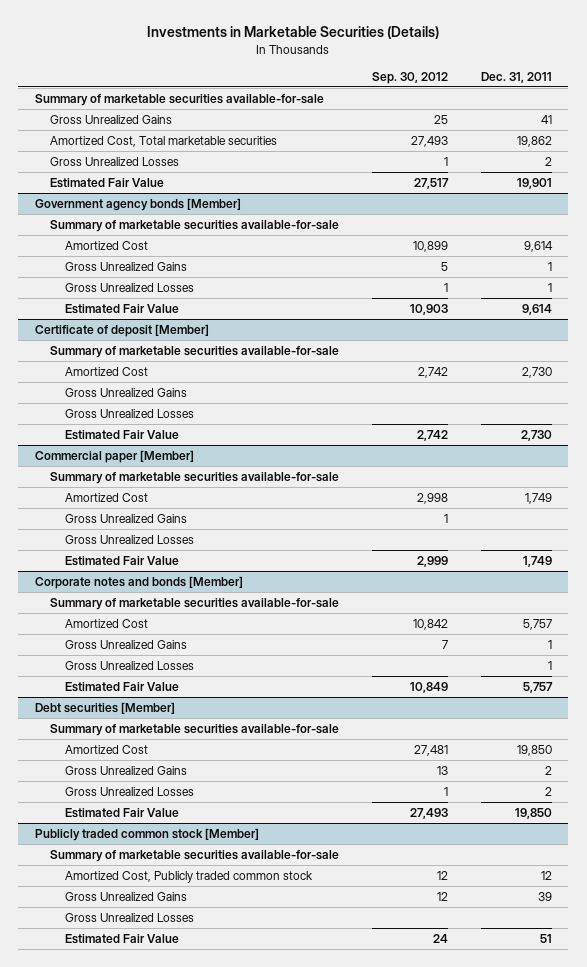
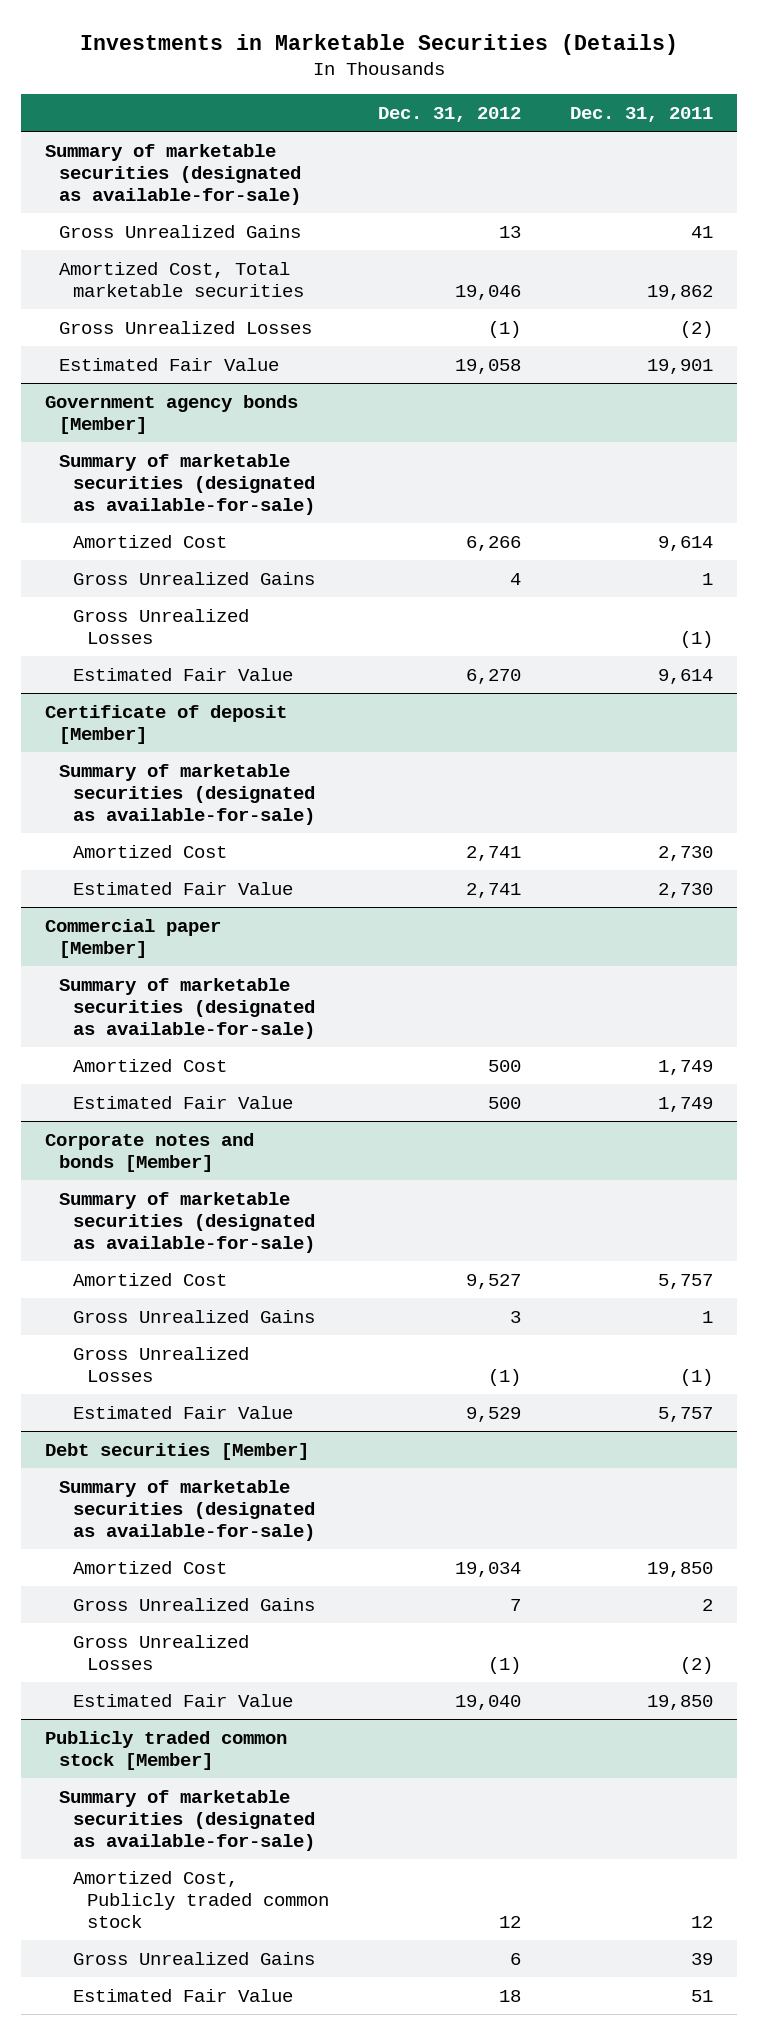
- | Sep. 30, 2012 | Dec. 31, 2011
+ | Dec. 31, 2012 | Dec. 31, 2011
- Summary of marketable securities available-for-sale
+ Summary of marketable securities (designated as available-for-sale)
- Gross Unrealized Losses | 1 | 2
+ Gross Unrealized Losses | (1) | (2)
@ Government agency bonds [Member]
- Summary of marketable securities available-for-sale
+ Summary of marketable securities (designated as available-for-sale)
- Gross Unrealized Losses | 1 | 1
+ Gross Unrealized Losses | | (1)
@ Certificate of deposit [Member]
- Summary of marketable securities available-for-sale
+ Summary of marketable securities (designated as available-for-sale)
- Gross Unrealized Gains
- Gross Unrealized Losses
@ Commercial paper [Member]
- Summary of marketable securities available-for-sale
+ Summary of marketable securities (designated as available-for-sale)
- Gross Unrealized Gains | 1 |
- Gross Unrealized Losses
@ Corporate notes and bonds [Member]
- Summary of marketable securities available-for-sale
+ Summary of marketable securities (designated as available-for-sale)
- Gross Unrealized Losses | | 1
+ Gross Unrealized Losses | (1) | (1)
@ Debt securities [Member]
- Summary of marketable securities available-for-sale
+ Summary of marketable securities (designated as available-for-sale)
- Gross Unrealized Losses | 1 | 2
+ Gross Unrealized Losses | (1) | (2)
@ Publicly traded common stock [Member]
- Summary of marketable securities available-for-sale
+ Summary of marketable securities (designated as available-for-sale)
- Gross Unrealized Losses

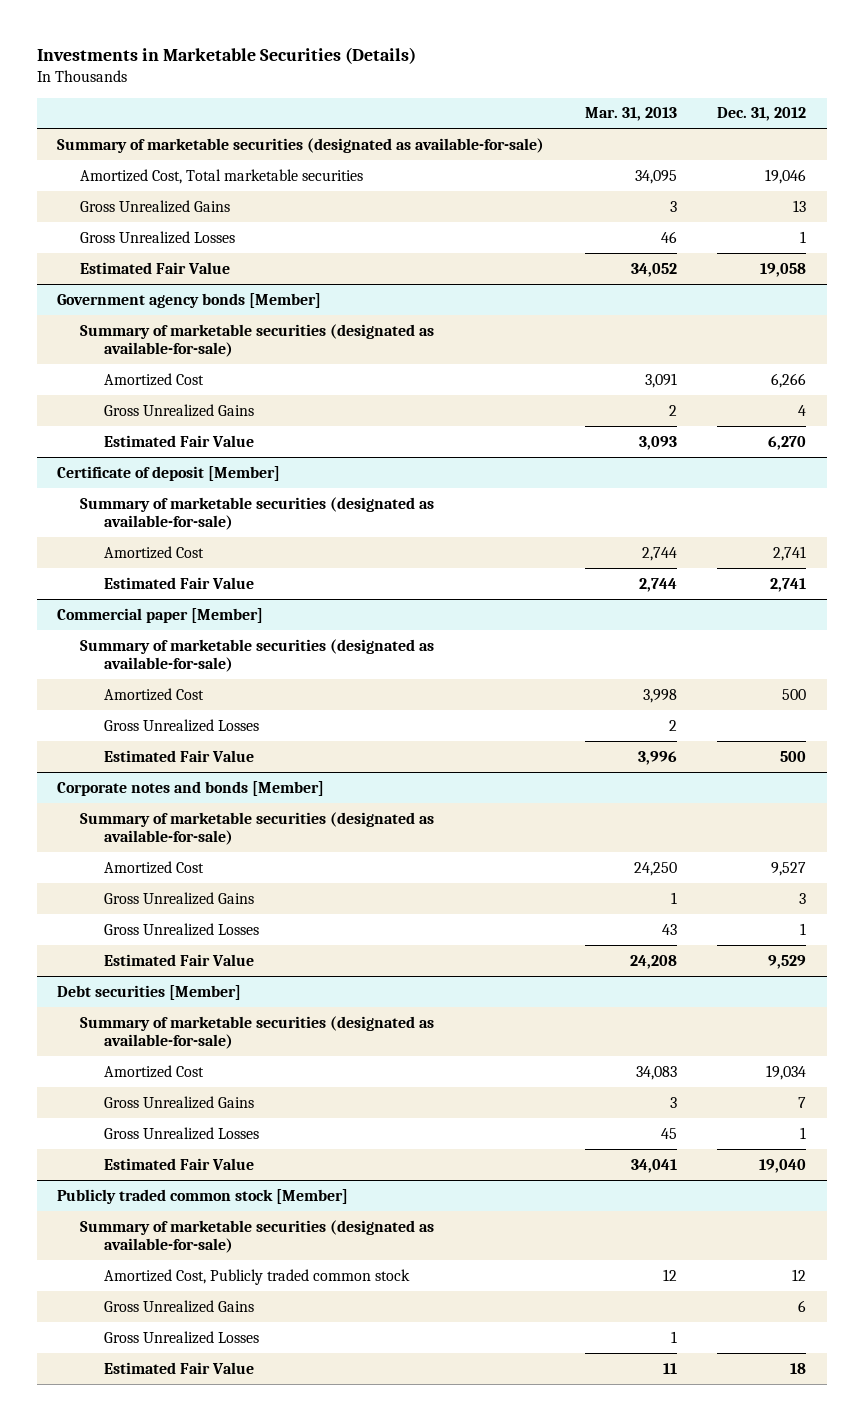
- | Dec. 31, 2012 | Dec. 31, 2011
+ | Mar. 31, 2013 | Dec. 31, 2012
- Gross Unrealized Losses | (1) | (2)
moved down: Gross Unrealized Gains | 3 | 13
+ Gross Unrealized Losses | 46 | 1
@ Government agency bonds [Member]
- Gross Unrealized Losses | | (1)
@ Commercial paper [Member]
+ Gross Unrealized Losses | 2 |
@ Corporate notes and bonds [Member]
- Gross Unrealized Losses | (1) | (1)
+ Gross Unrealized Losses | 43 | 1
@ Debt securities [Member]
- Gross Unrealized Losses | (1) | (2)
+ Gross Unrealized Losses | 45 | 1
@ Publicly traded common stock [Member]
+ Gross Unrealized Losses | 1 |

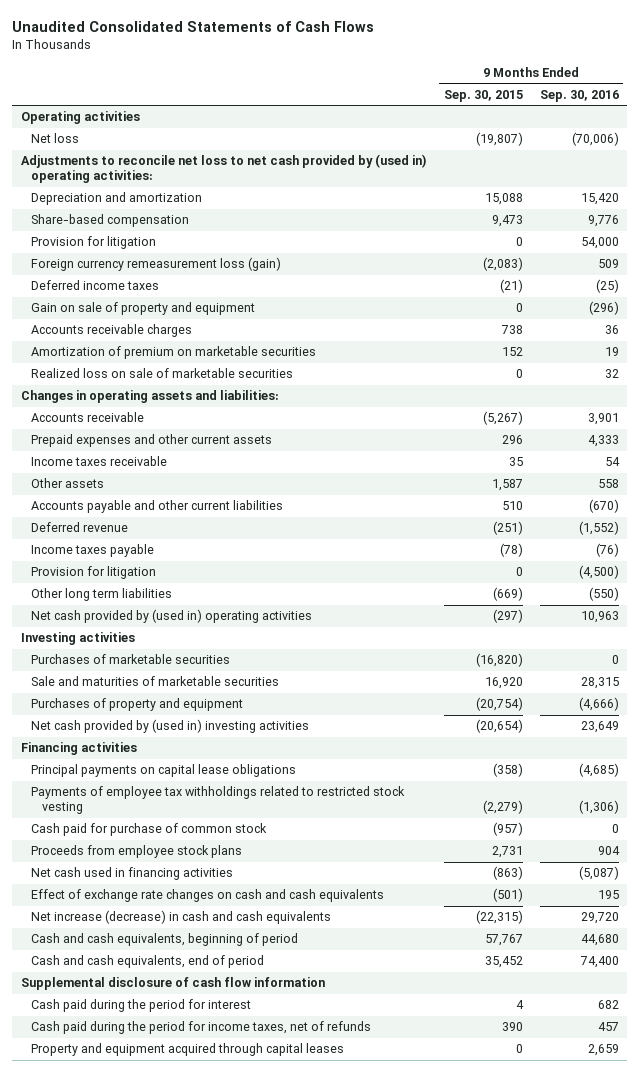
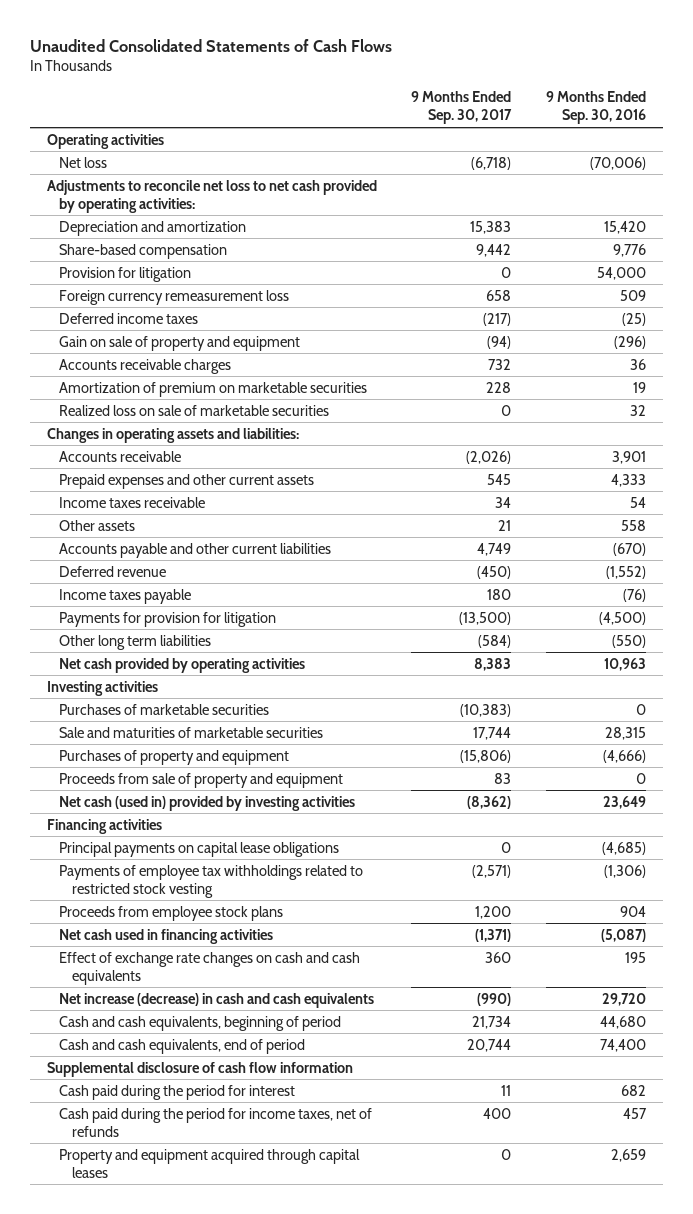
- | 9 Months Ended Sep. 30, 2015 | 9 Months Ended Sep. 30, 2016
+ | 9 Months Ended Sep. 30, 2017 | 9 Months Ended Sep. 30, 2016
- Adjustments to reconcile net loss to net cash provided by (used in) operating activities:
+ Adjustments to reconcile net loss to net cash provided by operating activities:
- Foreign currency remeasurement loss (gain) | (2,083) | 509
+ Foreign currency remeasurement loss | 658 | 509
- Provision for litigation | 0 | (4,500)
+ Payments for provision for litigation | (13,500) | (4,500)
- Net cash provided by (used in) operating activities | (297) | 10,963
+ Net cash provided by operating activities | 8,383 | 10,963
- Net cash provided by (used in) investing activities | (20,654) | 23,649
+ Proceeds from sale of property and equipment | 83 | 0
+ Net cash (used in) provided by investing activities | (8,362) | 23,649
- Cash paid for purchase of common stock | (957) | 0

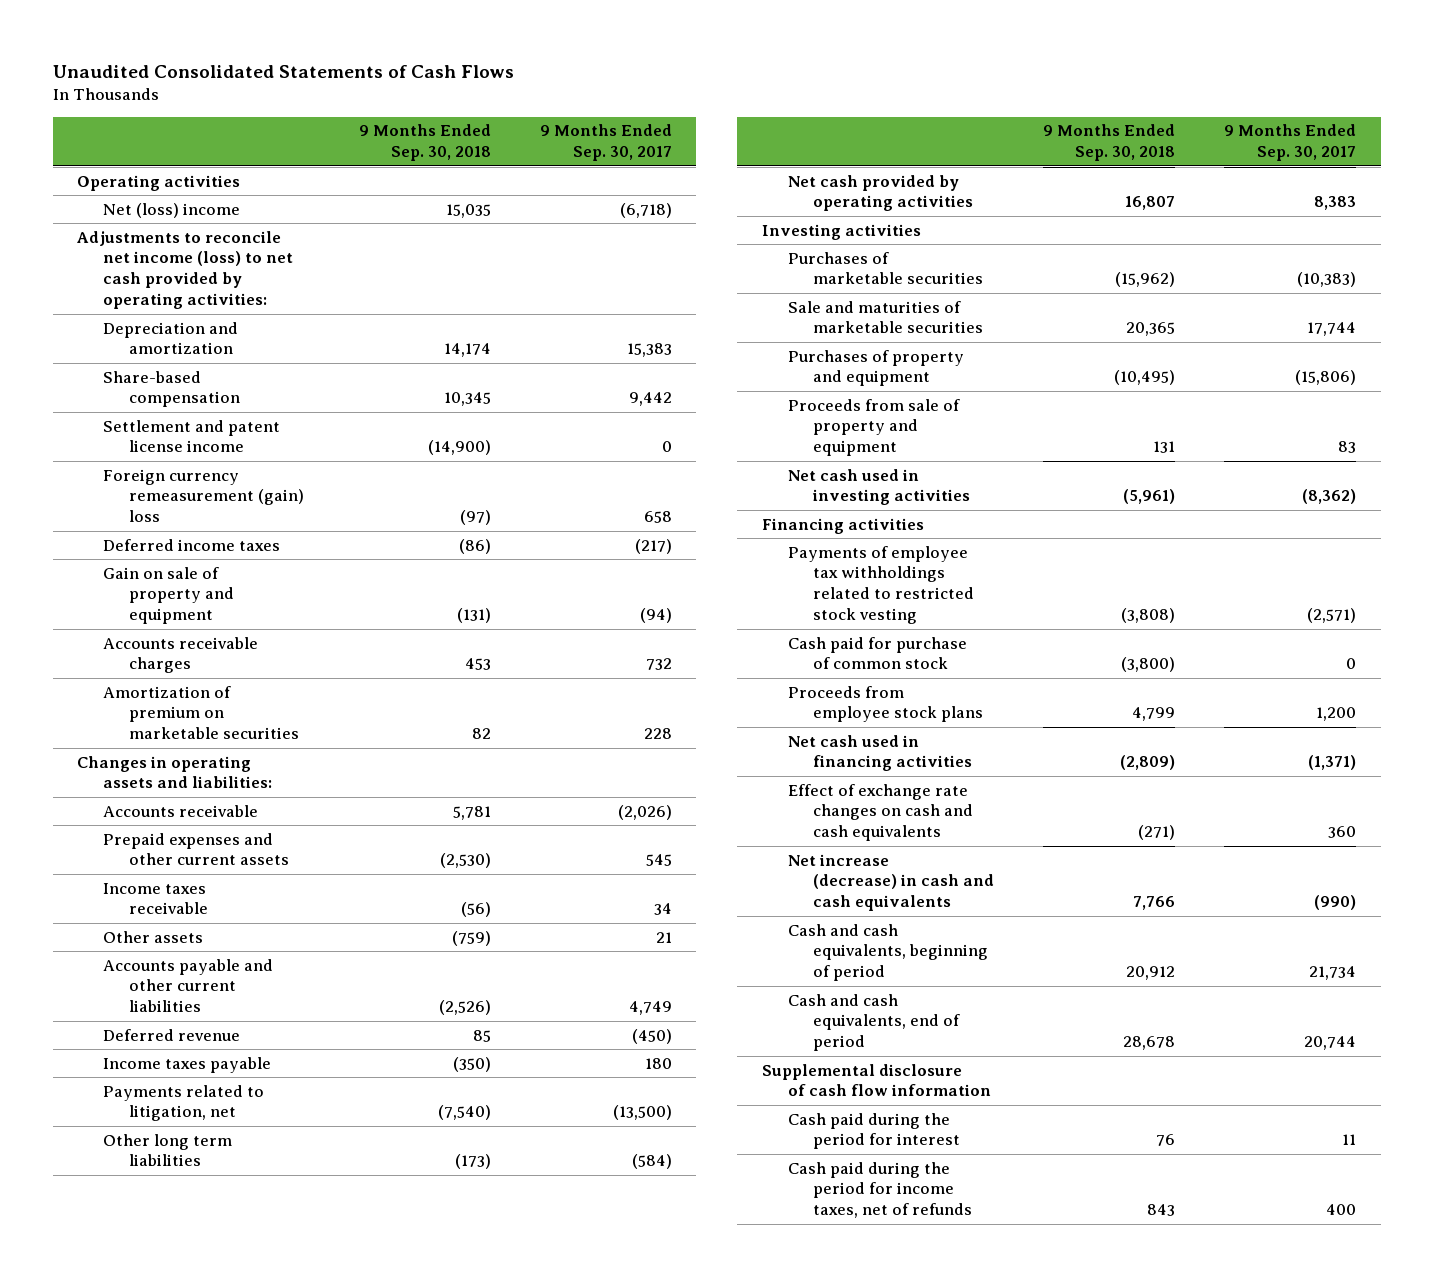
- | 9 Months Ended Sep. 30, 2017 | 9 Months Ended Sep. 30, 2016
+ | 9 Months Ended Sep. 30, 2018 | 9 Months Ended Sep. 30, 2017
- Net loss | (6,718) | (70,006)
- Adjustments to reconcile net loss to net cash provided by operating activities:
+ Net (loss) income | 15,035 | (6,718)
+ Adjustments to reconcile net income (loss) to net cash provided by operating activities:
- Provision for litigation | 0 | 54,000
- Foreign currency remeasurement loss | 658 | 509
+ Settlement and patent license income | (14,900) | 0
+ Foreign currency remeasurement (gain) loss | (97) | 658
- Realized loss on sale of marketable securities | 0 | 32
- Payments for provision for litigation | (13,500) | (4,500)
+ Payments related to litigation, net | (7,540) | (13,500)
- Net cash (used in) provided by investing activities | (8,362) | 23,649
+ Net cash used in investing activities | (5,961) | (8,362)
- Principal payments on capital lease obligations | 0 | (4,685)
+ Cash paid for purchase of common stock | (3,800) | 0
- Property and equipment acquired through capital leases | 0 | 2,659

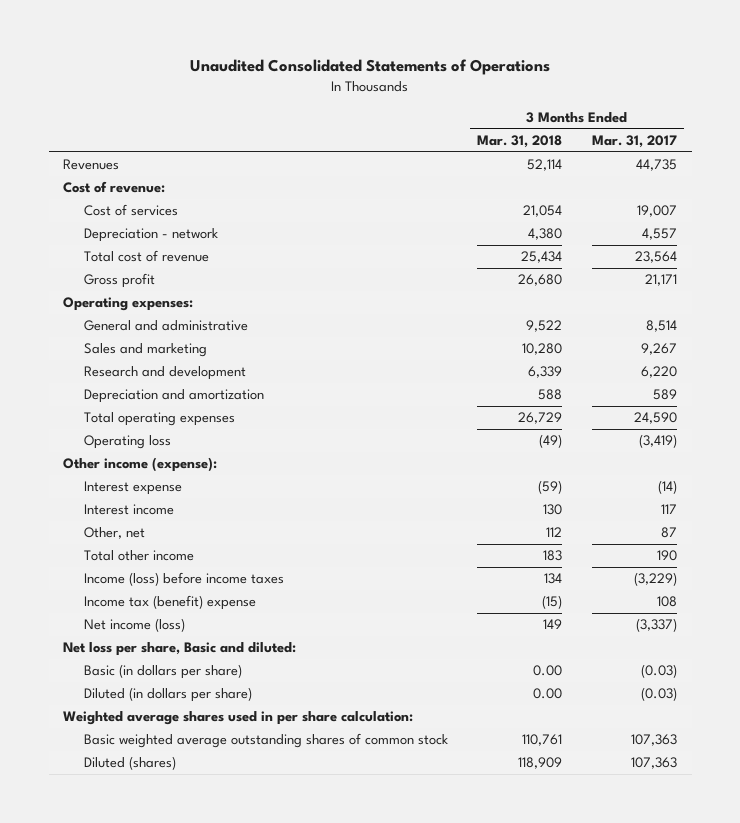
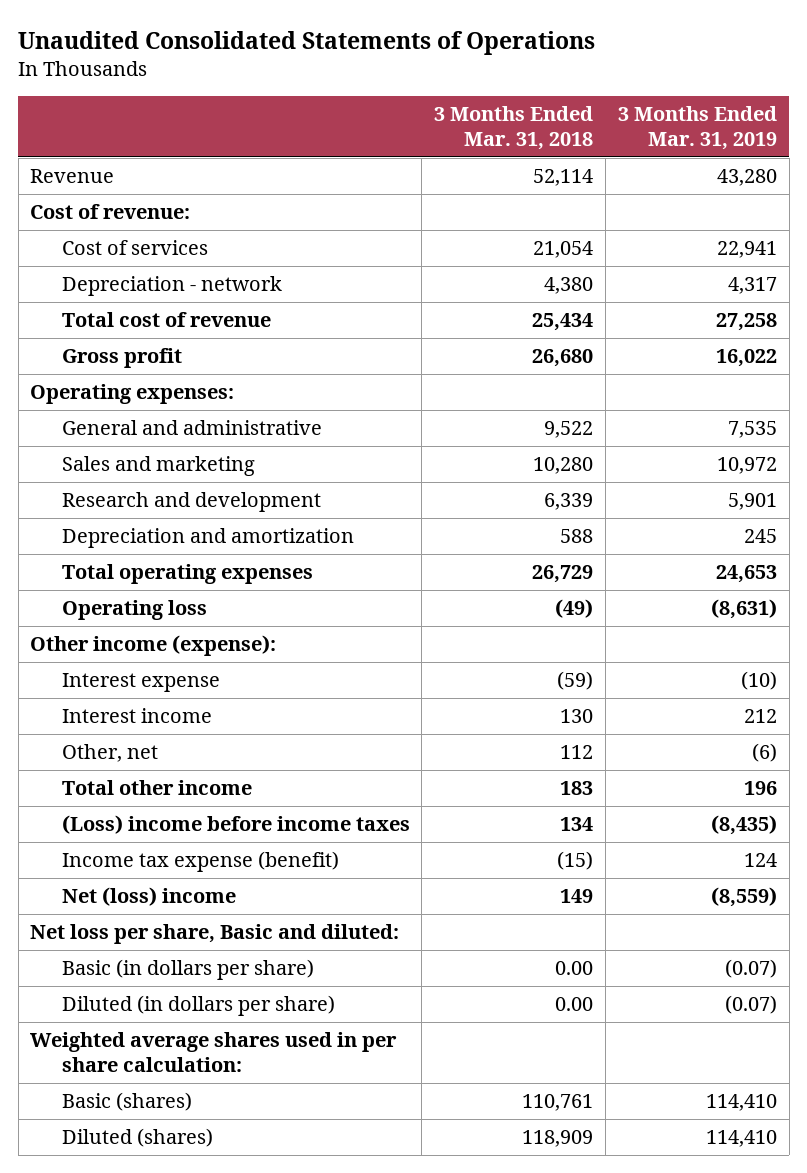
- | 3 Months Ended Mar. 31, 2018 | 3 Months Ended Mar. 31, 2017
+ | 3 Months Ended Mar. 31, 2018 | 3 Months Ended Mar. 31, 2019
- Revenues | 52,114 | 44,735
+ Revenue | 52,114 | 43,280
- Income (loss) before income taxes | 134 | (3,229)
- Income tax (benefit) expense | (15) | 108
- Net income (loss) | 149 | (3,337)
+ (Loss) income before income taxes | 134 | (8,435)
+ Income tax expense (benefit) | (15) | 124
+ Net (loss) income | 149 | (8,559)
- Basic weighted average outstanding shares of common stock | 110,761 | 107,363
+ Basic (shares) | 110,761 | 114,410

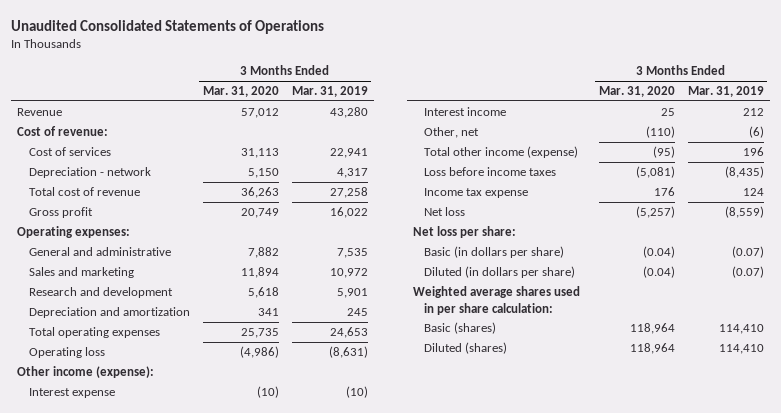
- | 3 Months Ended Mar. 31, 2018 | 3 Months Ended Mar. 31, 2019
+ | 3 Months Ended Mar. 31, 2020 | 3 Months Ended Mar. 31, 2019
- Total other income | 183 | 196
- (Loss) income before income taxes | 134 | (8,435)
- Income tax expense (benefit) | (15) | 124
- Net (loss) income | 149 | (8,559)
- Net loss per share, Basic and diluted:
+ Total other income (expense) | (95) | 196
+ Loss before income taxes | (5,081) | (8,435)
+ Income tax expense | 176 | 124
+ Net loss | (5,257) | (8,559)
+ Net loss per share:

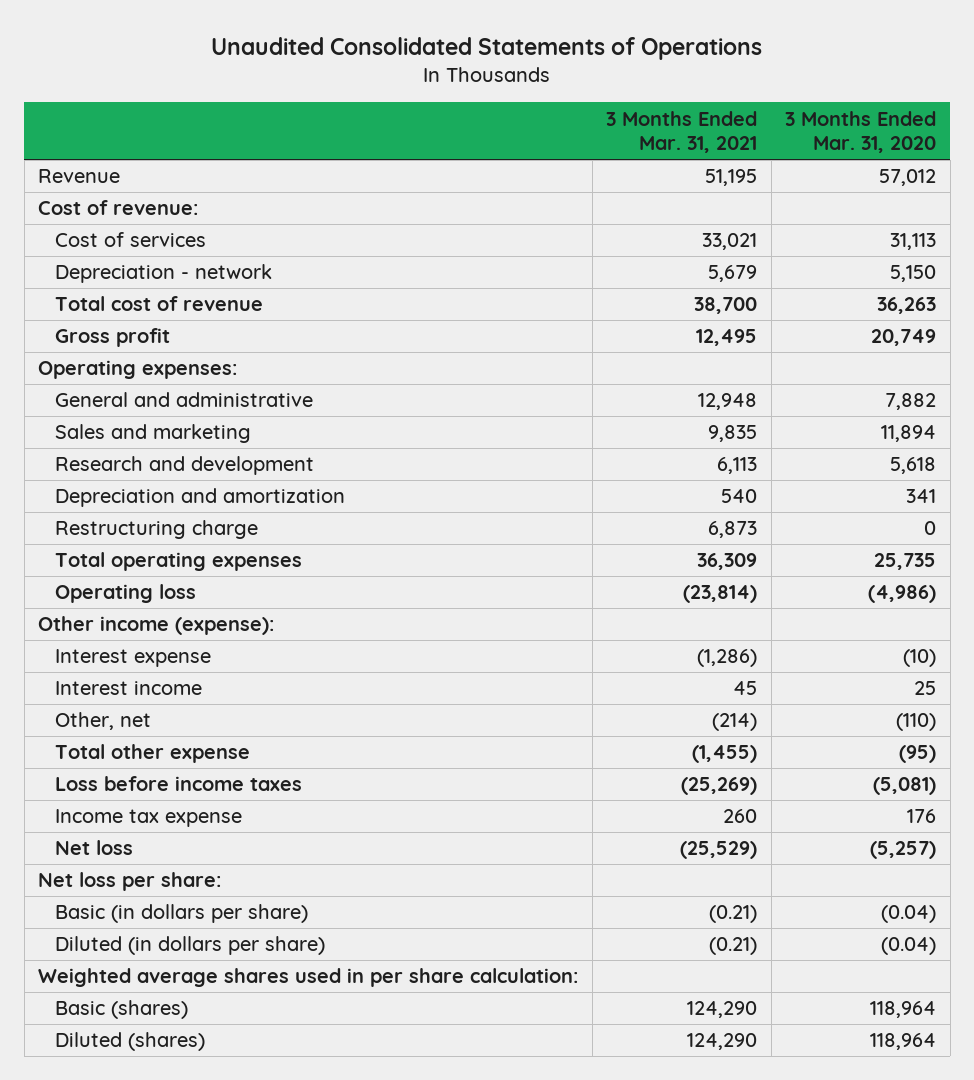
- | 3 Months Ended Mar. 31, 2020 | 3 Months Ended Mar. 31, 2019
+ | 3 Months Ended Mar. 31, 2021 | 3 Months Ended Mar. 31, 2020
+ Restructuring charge | 6,873 | 0
- Total other income (expense) | (95) | 196
+ Total other expense | (1,455) | (95)

